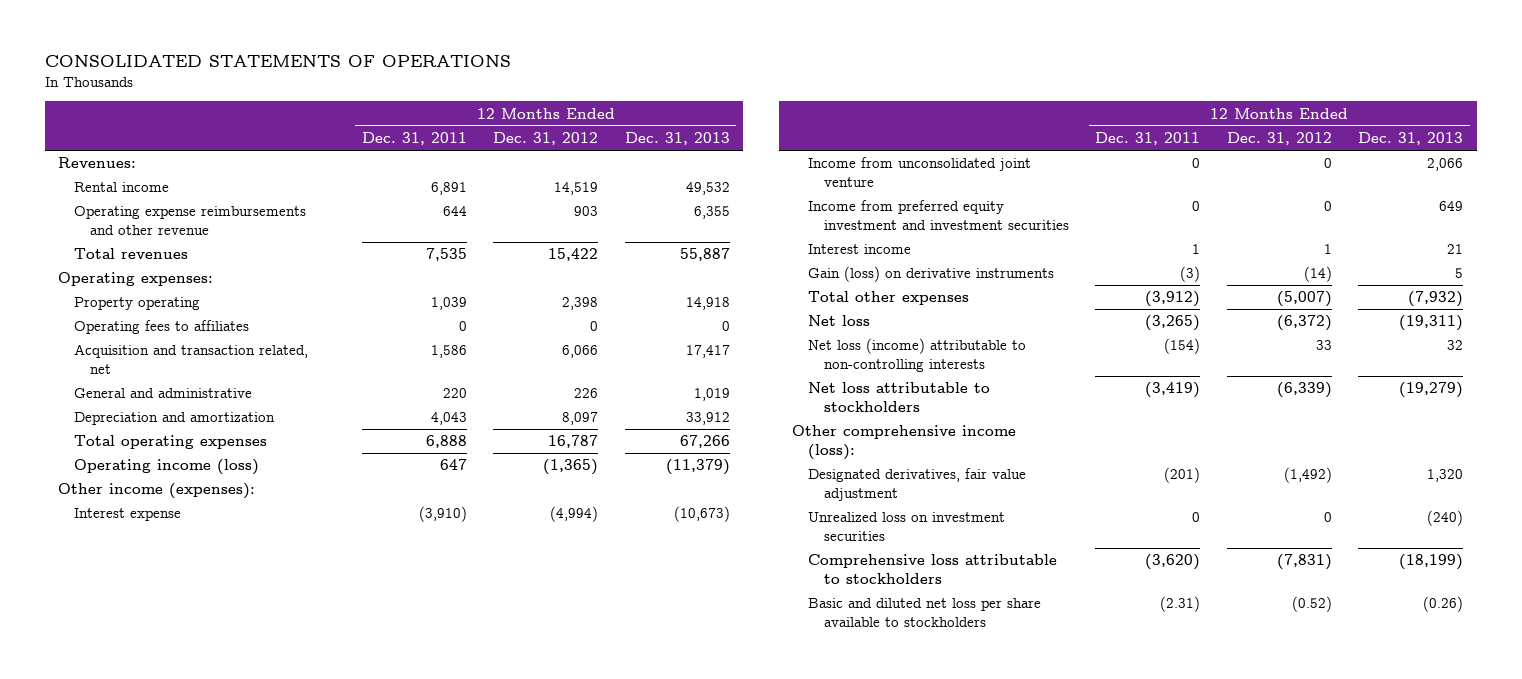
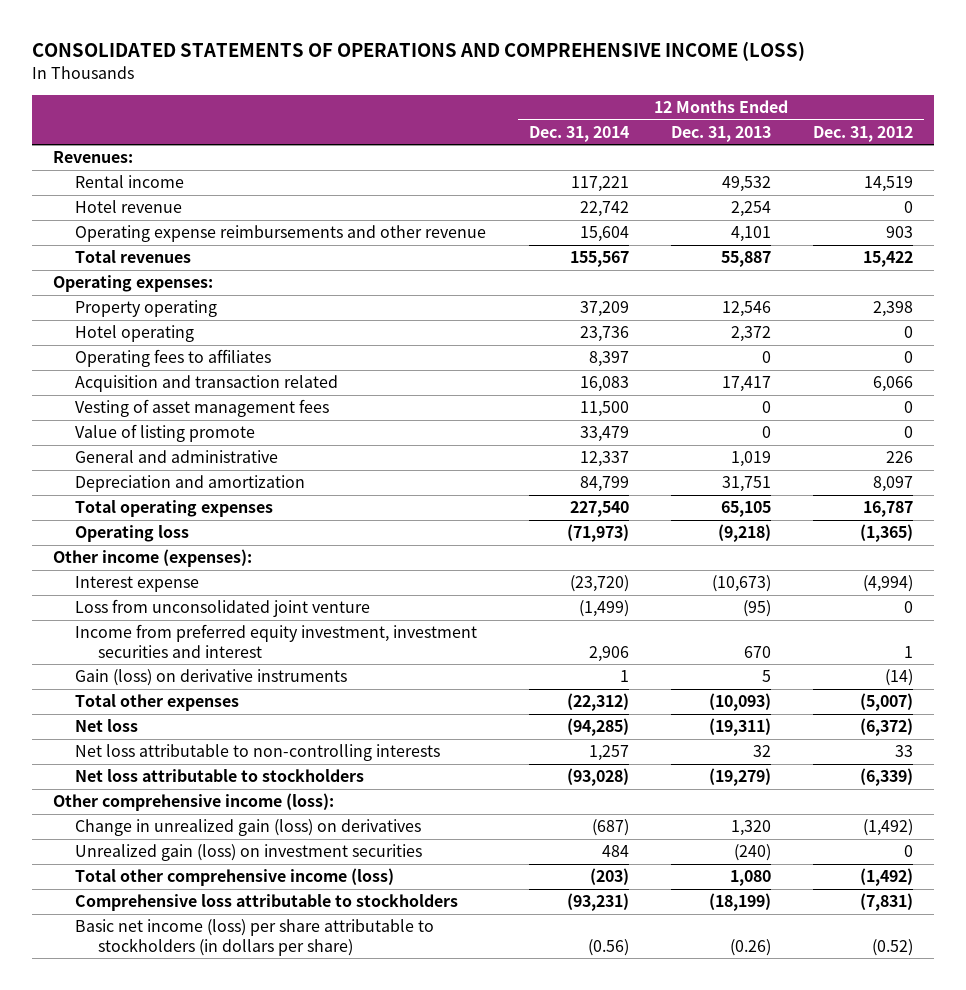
- CONSOLIDATED STATEMENTS OF OPERATIONS
+ CONSOLIDATED STATEMENTS OF OPERATIONS AND COMPREHENSIVE INCOME (LOSS)
- | 12 Months Ended Dec. 31, 2011 | 12 Months Ended Dec. 31, 2012 | 12 Months Ended Dec. 31, 2013
+ | 12 Months Ended Dec. 31, 2014 | 12 Months Ended Dec. 31, 2013 | 12 Months Ended Dec. 31, 2012
- Operating expense reimbursements and other revenue | 644 | 903 | 6,355
+ Hotel revenue | 22,742 | 2,254 | 0
+ Operating expense reimbursements and other revenue | 15,604 | 4,101 | 903
- Property operating | 1,039 | 2,398 | 14,918
+ Property operating | 37,209 | 12,546 | 2,398
+ Hotel operating | 23,736 | 2,372 | 0
- Acquisition and transaction related, net | 1,586 | 6,066 | 17,417
+ Acquisition and transaction related | 16,083 | 17,417 | 6,066
+ Vesting of asset management fees | 11,500 | 0 | 0
+ Value of listing promote | 33,479 | 0 | 0
- Depreciation and amortization | 4,043 | 8,097 | 33,912
- Total operating expenses | 6,888 | 16,787 | 67,266
- Operating income (loss) | 647 | (1,365) | (11,379)
+ Depreciation and amortization | 84,799 | 31,751 | 8,097
+ Total operating expenses | 227,540 | 65,105 | 16,787
+ Operating loss | (71,973) | (9,218) | (1,365)
- Income from unconsolidated joint venture | 0 | 0 | 2,066
- Income from preferred equity investment and investment securities | 0 | 0 | 649
- Interest income | 1 | 1 | 21
+ Loss from unconsolidated joint venture | (1,499) | (95) | 0
+ Income from preferred equity investment, investment securities and interest | 2,906 | 670 | 1
- Total other expenses | (3,912) | (5,007) | (7,932)
+ Total other expenses | (22,312) | (10,093) | (5,007)
- Net loss (income) attributable to non-controlling interests | (154) | 33 | 32
+ Net loss attributable to non-controlling interests | 1,257 | 32 | 33
- Designated derivatives, fair value adjustment | (201) | (1,492) | 1,320
- Unrealized loss on investment securities | 0 | 0 | (240)
+ Change in unrealized gain (loss) on derivatives | (687) | 1,320 | (1,492)
+ Unrealized gain (loss) on investment securities | 484 | (240) | 0
+ Total other comprehensive income (loss) | (203) | 1,080 | (1,492)
- Basic and diluted net loss per share available to stockholders | (2.31) | (0.52) | (0.26)
+ Basic net income (loss) per share attributable to stockholders (in dollars per share) | (0.56) | (0.26) | (0.52)

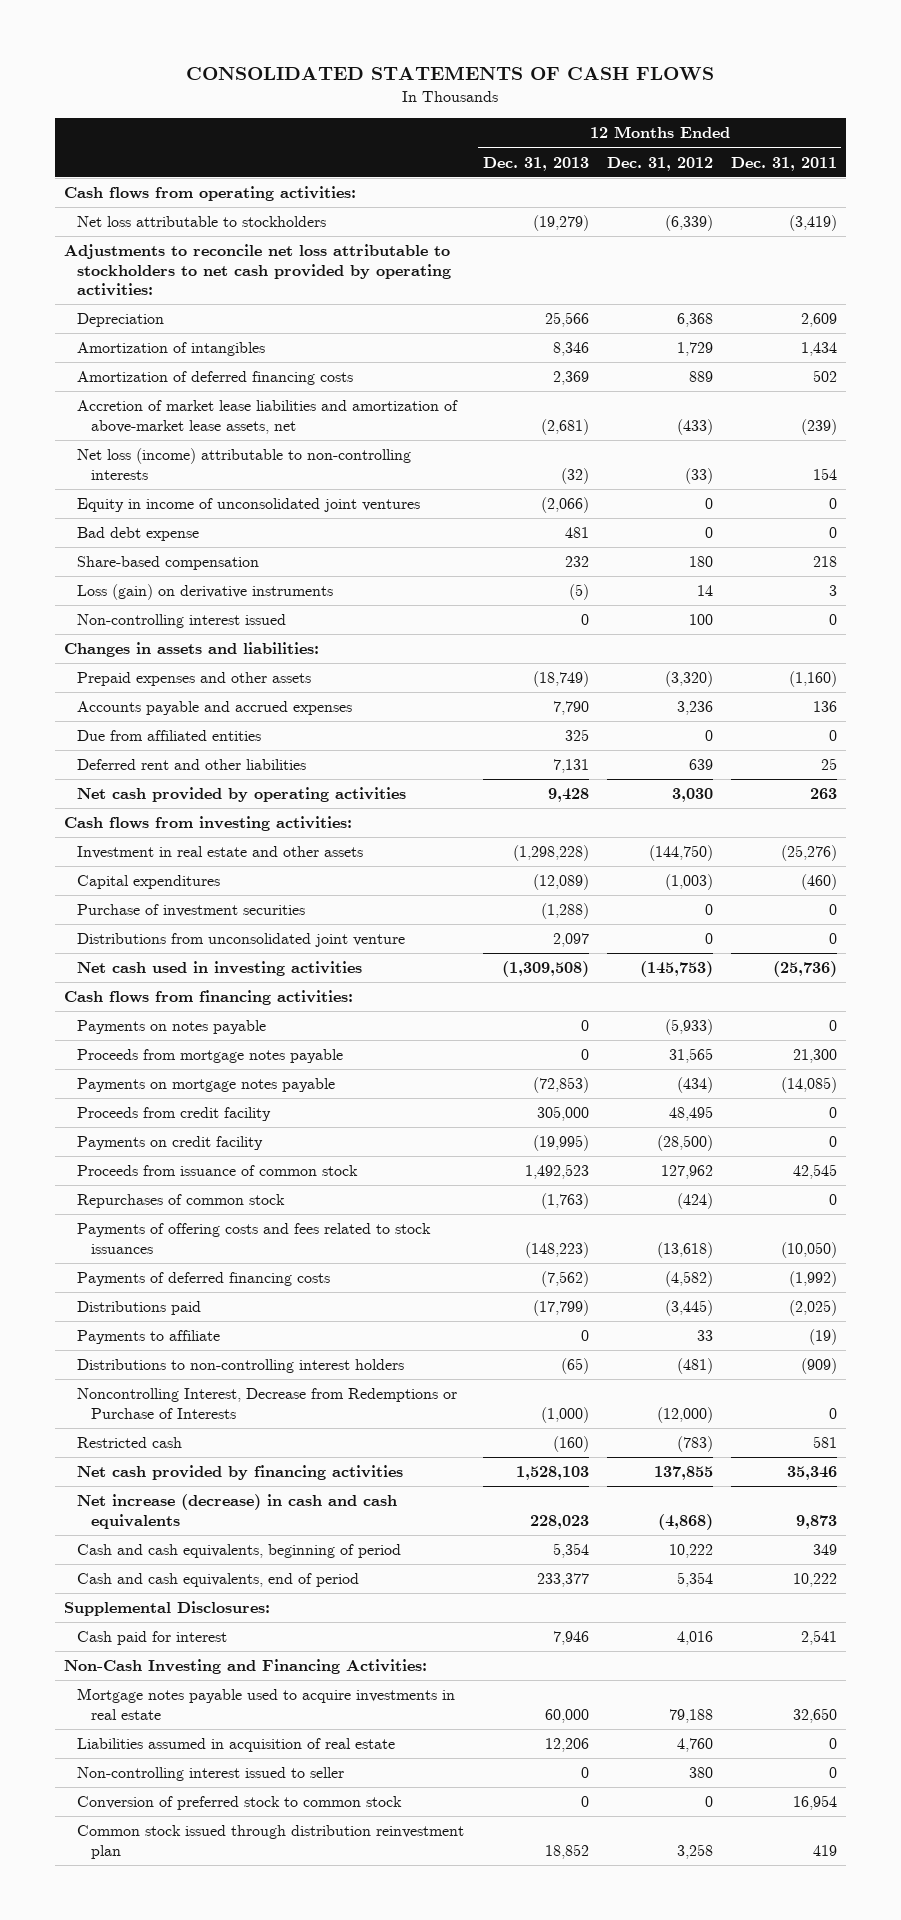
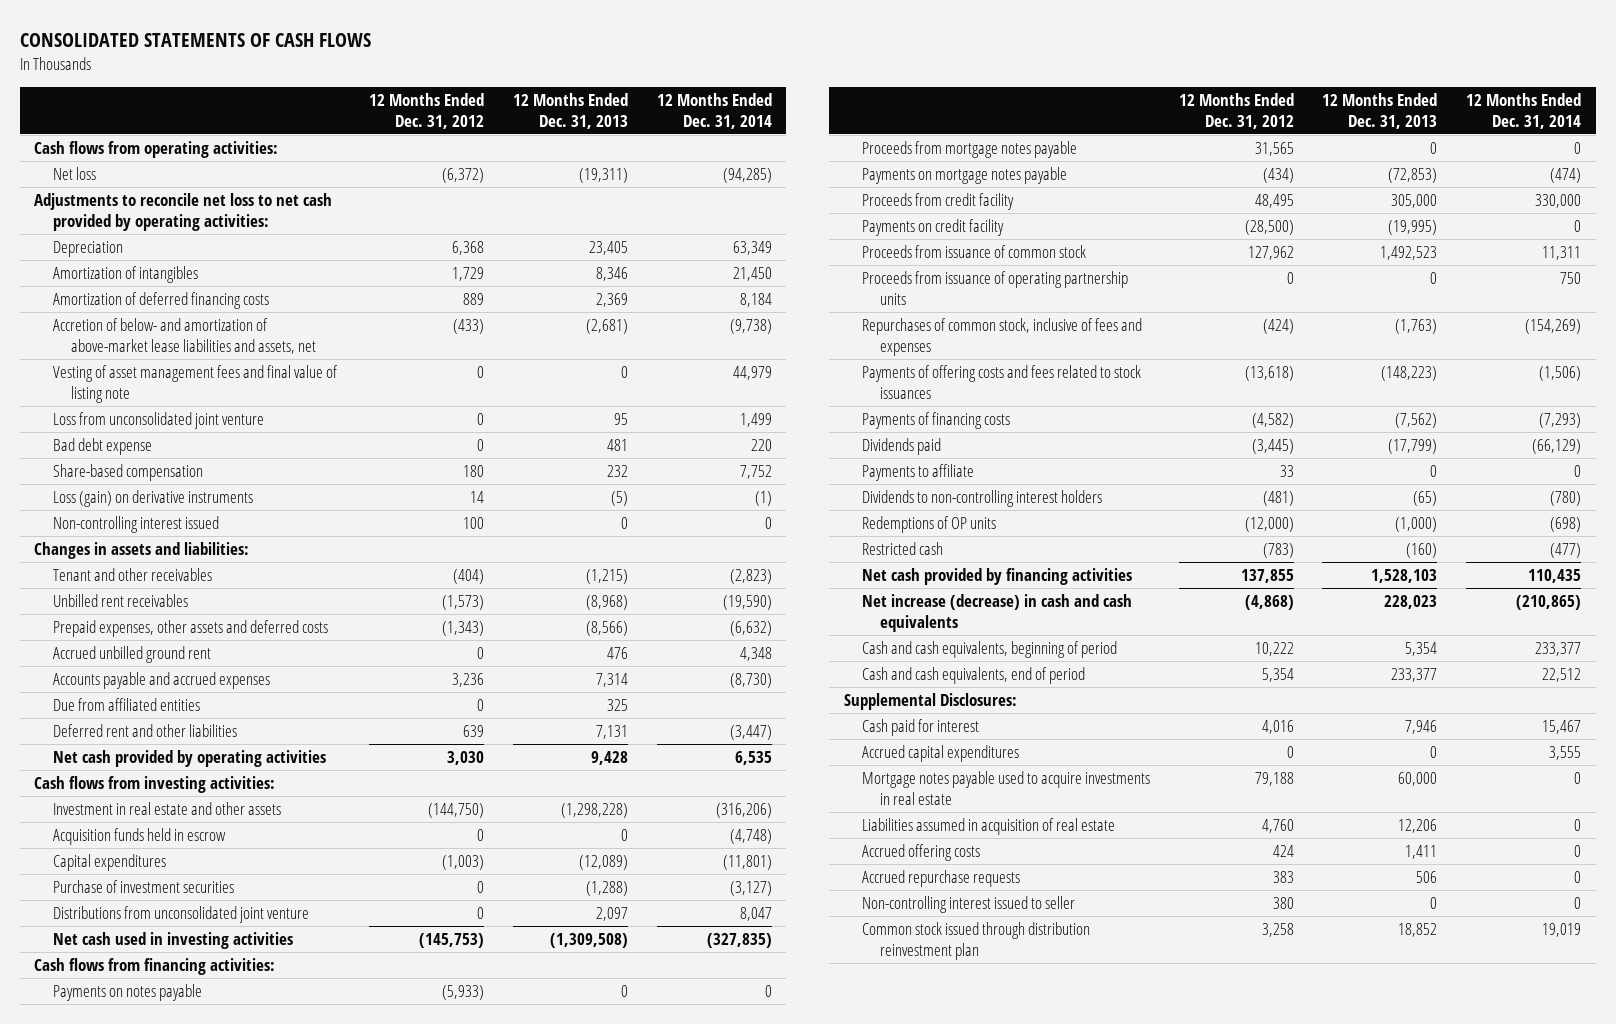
- | 12 Months Ended Dec. 31, 2013 | 12 Months Ended Dec. 31, 2012 | 12 Months Ended Dec. 31, 2011
+ | 12 Months Ended Dec. 31, 2012 | 12 Months Ended Dec. 31, 2013 | 12 Months Ended Dec. 31, 2014
- Net loss attributable to stockholders | (19,279) | (6,339) | (3,419)
- Adjustments to reconcile net loss attributable to stockholders to net cash provided by operating activities:
- Depreciation | 25,566 | 6,368 | 2,609
+ Net loss | (6,372) | (19,311) | (94,285)
+ Adjustments to reconcile net loss to net cash provided by operating activities:
+ Depreciation | 6,368 | 23,405 | 63,349
- Accretion of market lease liabilities and amortization of above-market lease assets, net | (2,681) | (433) | (239)
- Net loss (income) attributable to non-controlling interests | (32) | (33) | 154
- Equity in income of unconsolidated joint ventures | (2,066) | 0 | 0
+ Accretion of below- and amortization of above-market lease liabilities and assets, net | (433) | (2,681) | (9,738)
+ Vesting of asset management fees and final value of listing note | 0 | 0 | 44,979
+ Loss from unconsolidated joint venture | 0 | 95 | 1,499
- Prepaid expenses and other assets | (18,749) | (3,320) | (1,160)
- Accounts payable and accrued expenses | 7,790 | 3,236 | 136
+ Tenant and other receivables | (404) | (1,215) | (2,823)
+ Unbilled rent receivables | (1,573) | (8,968) | (19,590)
+ Prepaid expenses, other assets and deferred costs | (1,343) | (8,566) | (6,632)
+ Accrued unbilled ground rent | 0 | 476 | 4,348
+ Accounts payable and accrued expenses | 3,236 | 7,314 | (8,730)
+ Acquisition funds held in escrow | 0 | 0 | (4,748)
- Repurchases of common stock | (1,763) | (424) | 0
+ Proceeds from issuance of operating partnership units | 0 | 0 | 750
+ Repurchases of common stock, inclusive of fees and expenses | (424) | (1,763) | (154,269)
- Payments of deferred financing costs | (7,562) | (4,582) | (1,992)
- Distributions paid | (17,799) | (3,445) | (2,025)
+ Payments of financing costs | (4,582) | (7,562) | (7,293)
+ Dividends paid | (3,445) | (17,799) | (66,129)
- Distributions to non-controlling interest holders | (65) | (481) | (909)
- Noncontrolling Interest, Decrease from Redemptions or Purchase of Interests | (1,000) | (12,000) | 0
+ Dividends to non-controlling interest holders | (481) | (65) | (780)
+ Redemptions of OP units | (12,000) | (1,000) | (698)
- Non-Cash Investing and Financing Activities:
+ Accrued capital expenditures | 0 | 0 | 3,555
+ Accrued offering costs | 424 | 1,411 | 0
+ Accrued repurchase requests | 383 | 506 | 0
- Conversion of preferred stock to common stock | 0 | 0 | 16,954

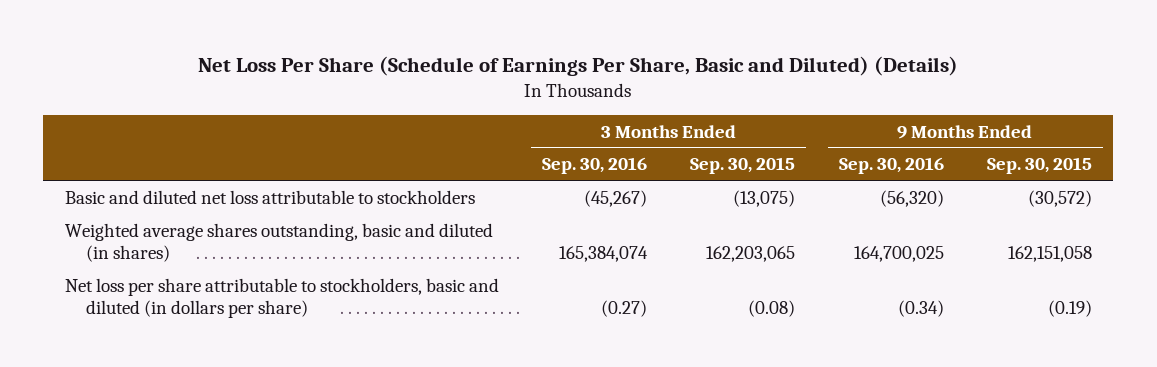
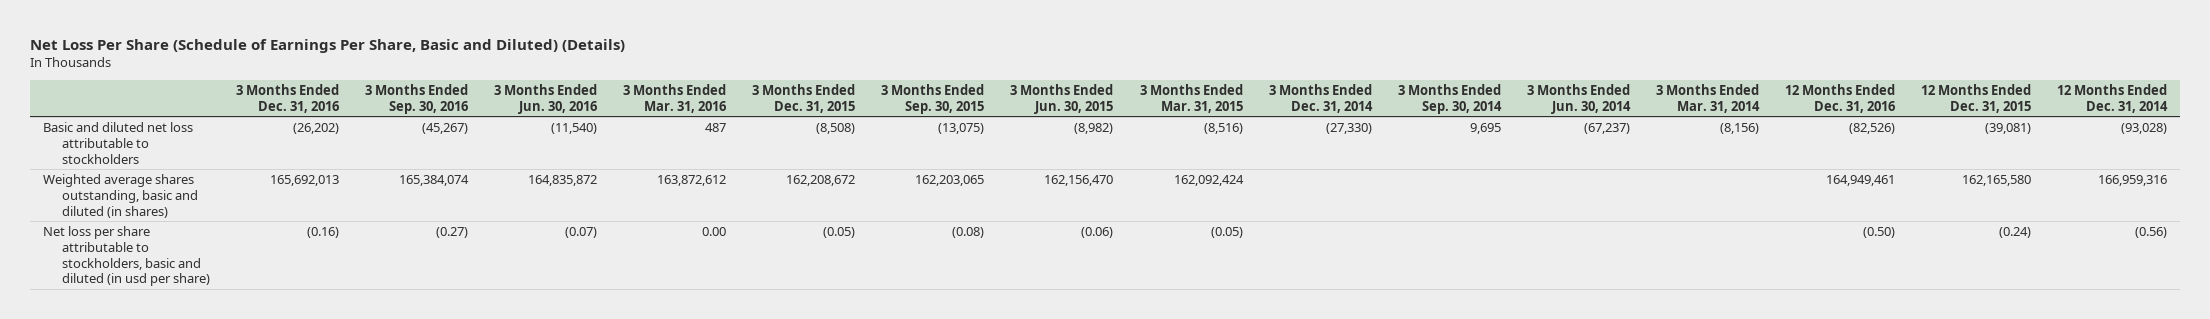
- | 3 Months Ended Sep. 30, 2016 | 3 Months Ended Sep. 30, 2015 | 9 Months Ended Sep. 30, 2016 | 9 Months Ended Sep. 30, 2015
+ | 3 Months Ended Dec. 31, 2016 | 3 Months Ended Sep. 30, 2016 | 3 Months Ended Jun. 30, 2016 | 3 Months Ended Mar. 31, 2016 | 3 Months Ended Dec. 31, 2015 | 3 Months Ended Sep. 30, 2015 | 3 Months Ended Jun. 30, 2015 | 3 Months Ended Mar. 31, 2015 | 3 Months Ended Dec. 31, 2014 | 3 Months Ended Sep. 30, 2014 | 3 Months Ended Jun. 30, 2014 | 3 Months Ended Mar. 31, 2014 | 12 Months Ended Dec. 31, 2016 | 12 Months Ended Dec. 31, 2015 | 12 Months Ended Dec. 31, 2014
- Net loss per share attributable to stockholders, basic and diluted (in dollars per share) | (0.27) | (0.08) | (0.34) | (0.19)
+ Net loss per share attributable to stockholders, basic and diluted (in usd per share) | (0.16) | (0.27) | (0.07) | 0.00 | (0.05) | (0.08) | (0.06) | (0.05) | | | | | (0.50) | (0.24) | (0.56)

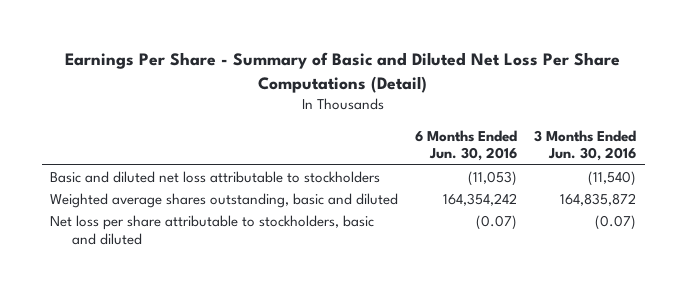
- Net Loss Per Share (Schedule of Earnings Per Share, Basic and Diluted) (Details)
+ Earnings Per Share - Summary of Basic and Diluted Net Loss Per Share Computations (Detail)
- | 3 Months Ended Dec. 31, 2016 | 3 Months Ended Sep. 30, 2016 | 3 Months Ended Jun. 30, 2016 | 3 Months Ended Mar. 31, 2016 | 3 Months Ended Dec. 31, 2015 | 3 Months Ended Sep. 30, 2015 | 3 Months Ended Jun. 30, 2015 | 3 Months Ended Mar. 31, 2015 | 3 Months Ended Dec. 31, 2014 | 3 Months Ended Sep. 30, 2014 | 3 Months Ended Jun. 30, 2014 | 3 Months Ended Mar. 31, 2014 | 12 Months Ended Dec. 31, 2016 | 12 Months Ended Dec. 31, 2015 | 12 Months Ended Dec. 31, 2014
+ | 6 Months Ended Jun. 30, 2016 | 3 Months Ended Jun. 30, 2016
- Weighted average shares outstanding, basic and diluted (in shares) | 165,692,013 | 165,384,074 | 164,835,872 | 163,872,612 | 162,208,672 | 162,203,065 | 162,156,470 | 162,092,424 | | | | | 164,949,461 | 162,165,580 | 166,959,316
- Net loss per share attributable to stockholders, basic and diluted (in usd per share) | (0.16) | (0.27) | (0.07) | 0.00 | (0.05) | (0.08) | (0.06) | (0.05) | | | | | (0.50) | (0.24) | (0.56)
+ Weighted average shares outstanding, basic and diluted | 164,354,242 | 164,835,872
+ Net loss per share attributable to stockholders, basic and diluted | (0.07) | (0.07)

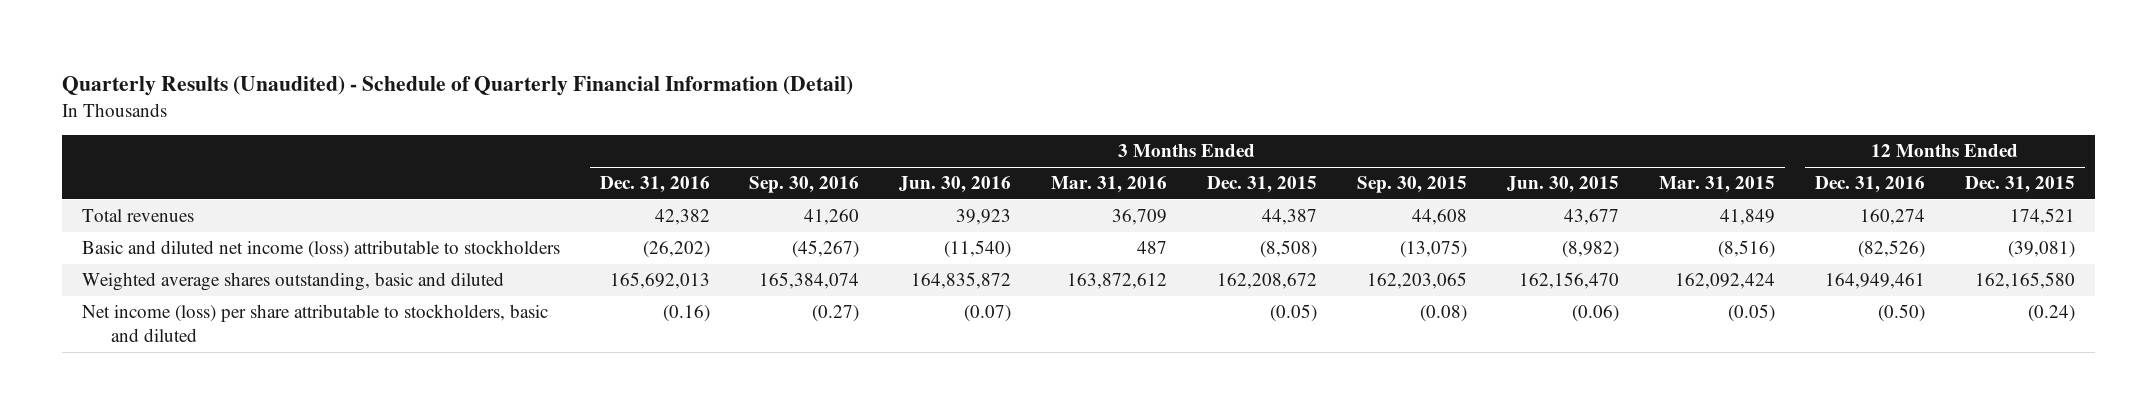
- Earnings Per Share - Summary of Basic and Diluted Net Loss Per Share Computations (Detail)
+ Quarterly Results (Unaudited) - Schedule of Quarterly Financial Information (Detail)
- | 6 Months Ended Jun. 30, 2016 | 3 Months Ended Jun. 30, 2016
+ | 3 Months Ended Dec. 31, 2016 | 3 Months Ended Sep. 30, 2016 | 3 Months Ended Jun. 30, 2016 | 3 Months Ended Mar. 31, 2016 | 3 Months Ended Dec. 31, 2015 | 3 Months Ended Sep. 30, 2015 | 3 Months Ended Jun. 30, 2015 | 3 Months Ended Mar. 31, 2015 | 12 Months Ended Dec. 31, 2016 | 12 Months Ended Dec. 31, 2015
- Basic and diluted net loss attributable to stockholders | (11,053) | (11,540)
+ Total revenues | 42,382 | 41,260 | 39,923 | 36,709 | 44,387 | 44,608 | 43,677 | 41,849 | 160,274 | 174,521
+ Basic and diluted net income (loss) attributable to stockholders | (26,202) | (45,267) | (11,540) | 487 | (8,508) | (13,075) | (8,982) | (8,516) | (82,526) | (39,081)
- Net loss per share attributable to stockholders, basic and diluted | (0.07) | (0.07)
+ Net income (loss) per share attributable to stockholders, basic and diluted | (0.16) | (0.27) | (0.07) | | (0.05) | (0.08) | (0.06) | (0.05) | (0.50) | (0.24)

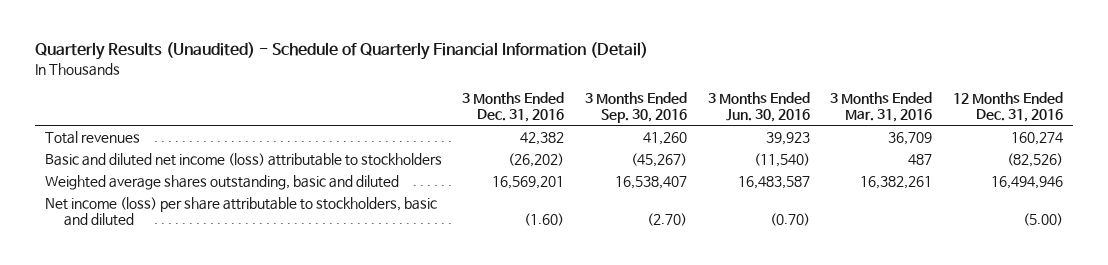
- | 3 Months Ended Dec. 31, 2016 | 3 Months Ended Sep. 30, 2016 | 3 Months Ended Jun. 30, 2016 | 3 Months Ended Mar. 31, 2016 | 3 Months Ended Dec. 31, 2015 | 3 Months Ended Sep. 30, 2015 | 3 Months Ended Jun. 30, 2015 | 3 Months Ended Mar. 31, 2015 | 12 Months Ended Dec. 31, 2016 | 12 Months Ended Dec. 31, 2015
+ | 3 Months Ended Dec. 31, 2016 | 3 Months Ended Sep. 30, 2016 | 3 Months Ended Jun. 30, 2016 | 3 Months Ended Mar. 31, 2016 | 12 Months Ended Dec. 31, 2016
- Weighted average shares outstanding, basic and diluted | 165,692,013 | 165,384,074 | 164,835,872 | 163,872,612 | 162,208,672 | 162,203,065 | 162,156,470 | 162,092,424 | 164,949,461 | 162,165,580
- Net income (loss) per share attributable to stockholders, basic and diluted | (0.16) | (0.27) | (0.07) | | (0.05) | (0.08) | (0.06) | (0.05) | (0.50) | (0.24)
+ Weighted average shares outstanding, basic and diluted | 16,569,201 | 16,538,407 | 16,483,587 | 16,382,261 | 16,494,946
+ Net income (loss) per share attributable to stockholders, basic and diluted | (1.60) | (2.70) | (0.70) | | (5.00)

